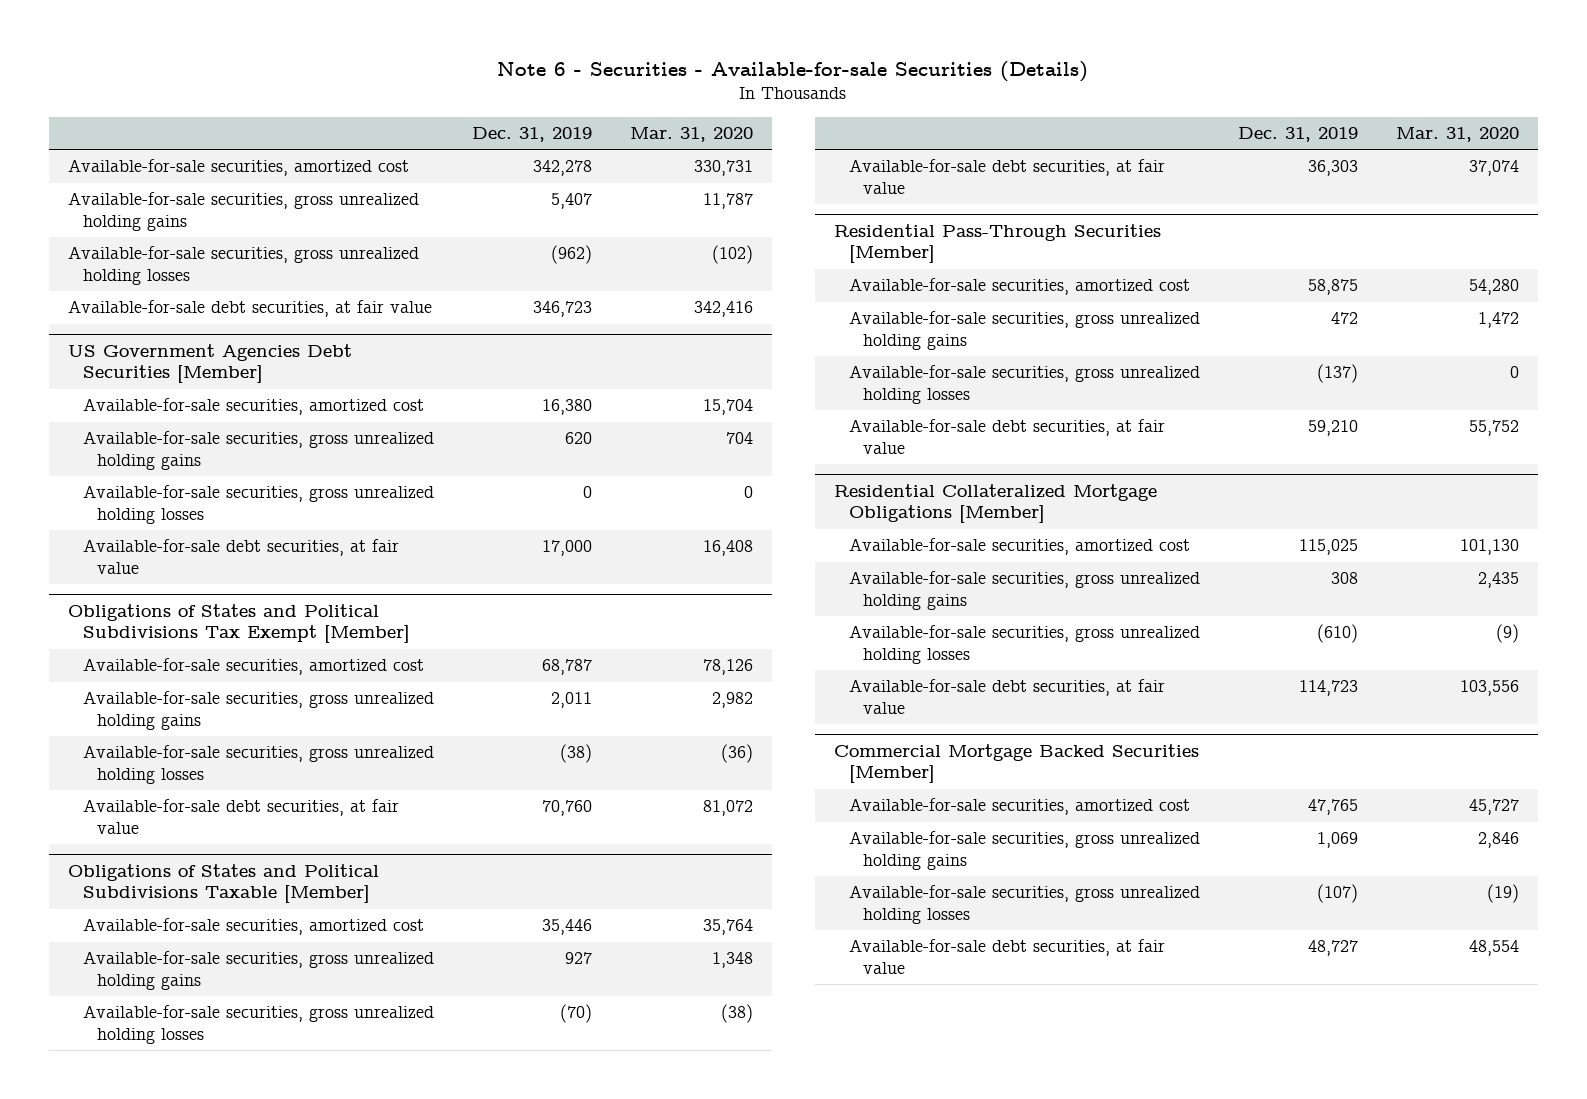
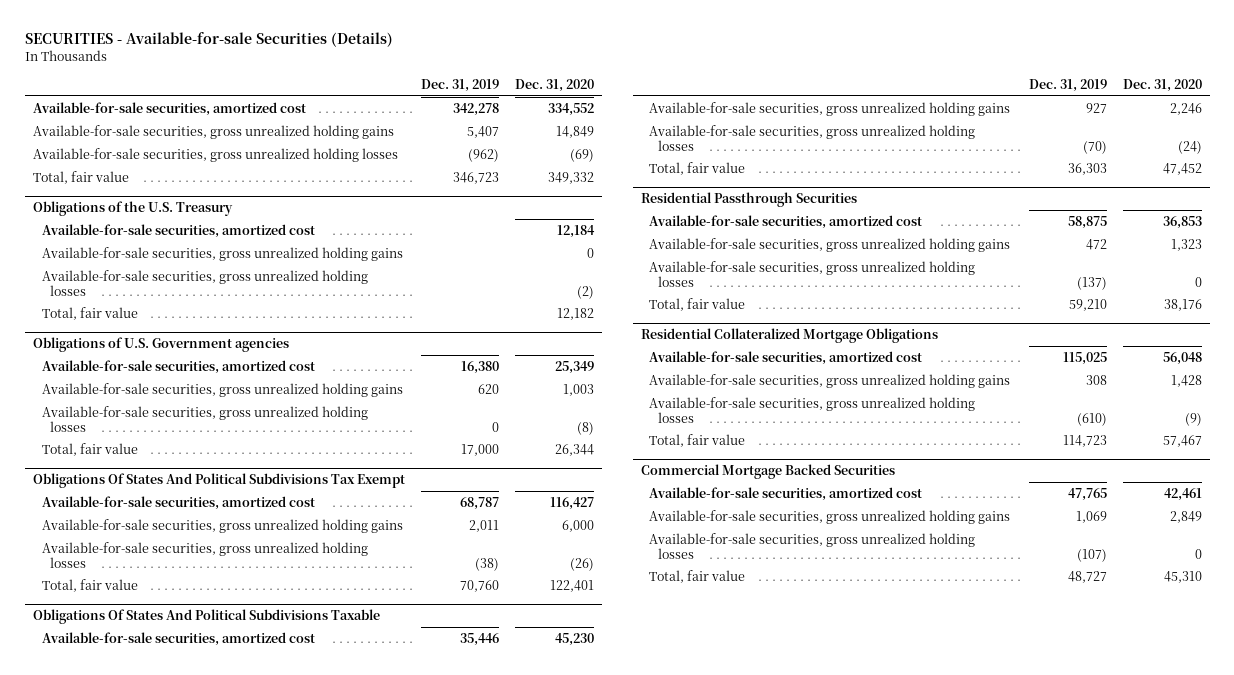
- Note 6 - Securities - Available-for-sale Securities (Details)
+ SECURITIES - Available-for-sale Securities (Details)
- | Dec. 31, 2019 | Mar. 31, 2020
+ | Dec. 31, 2019 | Dec. 31, 2020
- Available-for-sale debt securities, at fair value | 346,723 | 342,416
- US Government Agencies Debt Securities [Member]
+ Total, fair value | 346,723 | 349,332
+ Obligations of the U.S. Treasury
+ Available-for-sale securities, amortized cost | | 12,184
+ Available-for-sale securities, gross unrealized holding gains | | 0
+ Available-for-sale securities, gross unrealized holding losses | | (2)
+ Total, fair value | | 12,182
+ Obligations of U.S. Government agencies
- Available-for-sale debt securities, at fair value | 17,000 | 16,408
- Obligations of States and Political Subdivisions Tax Exempt [Member]
+ Total, fair value | 17,000 | 26,344
+ Obligations Of States And Political Subdivisions Tax Exempt
- Available-for-sale debt securities, at fair value | 70,760 | 81,072
- Obligations of States and Political Subdivisions Taxable [Member]
+ Total, fair value | 70,760 | 122,401
+ Obligations Of States And Political Subdivisions Taxable
- Available-for-sale debt securities, at fair value | 36,303 | 37,074
- Residential Pass-Through Securities [Member]
+ Total, fair value | 36,303 | 47,452
+ Residential Passthrough Securities
- Available-for-sale debt securities, at fair value | 59,210 | 55,752
- Residential Collateralized Mortgage Obligations [Member]
+ Total, fair value | 59,210 | 38,176
+ Residential Collateralized Mortgage Obligations
- Available-for-sale debt securities, at fair value | 114,723 | 103,556
- Commercial Mortgage Backed Securities [Member]
+ Total, fair value | 114,723 | 57,467
+ Commercial Mortgage Backed Securities
- Available-for-sale debt securities, at fair value | 48,727 | 48,554
+ Total, fair value | 48,727 | 45,310

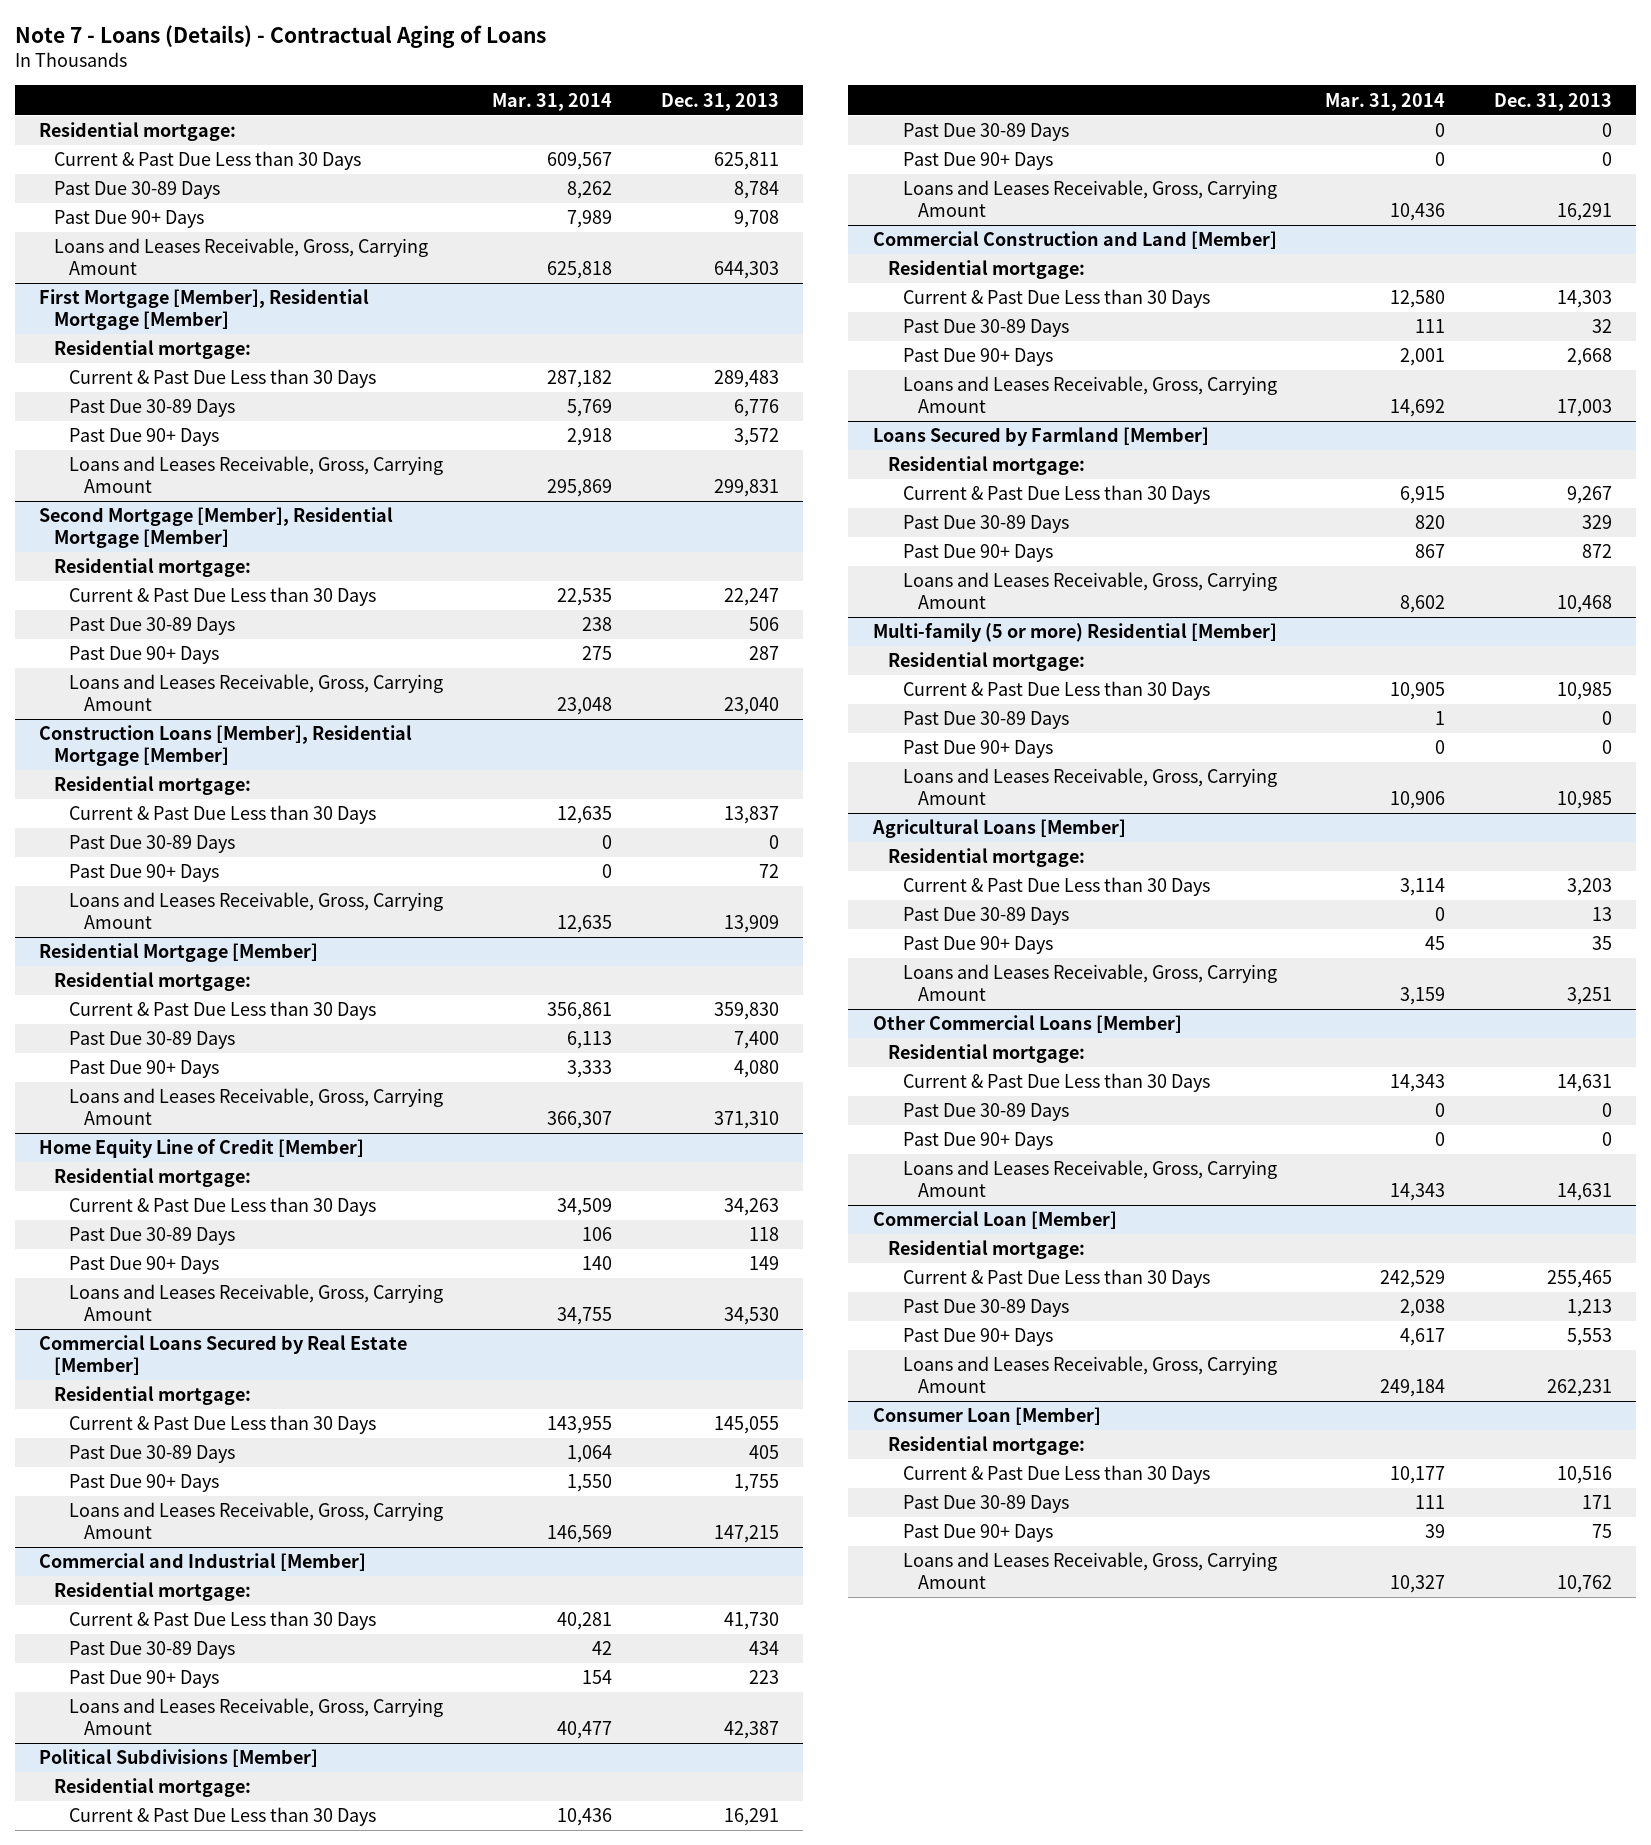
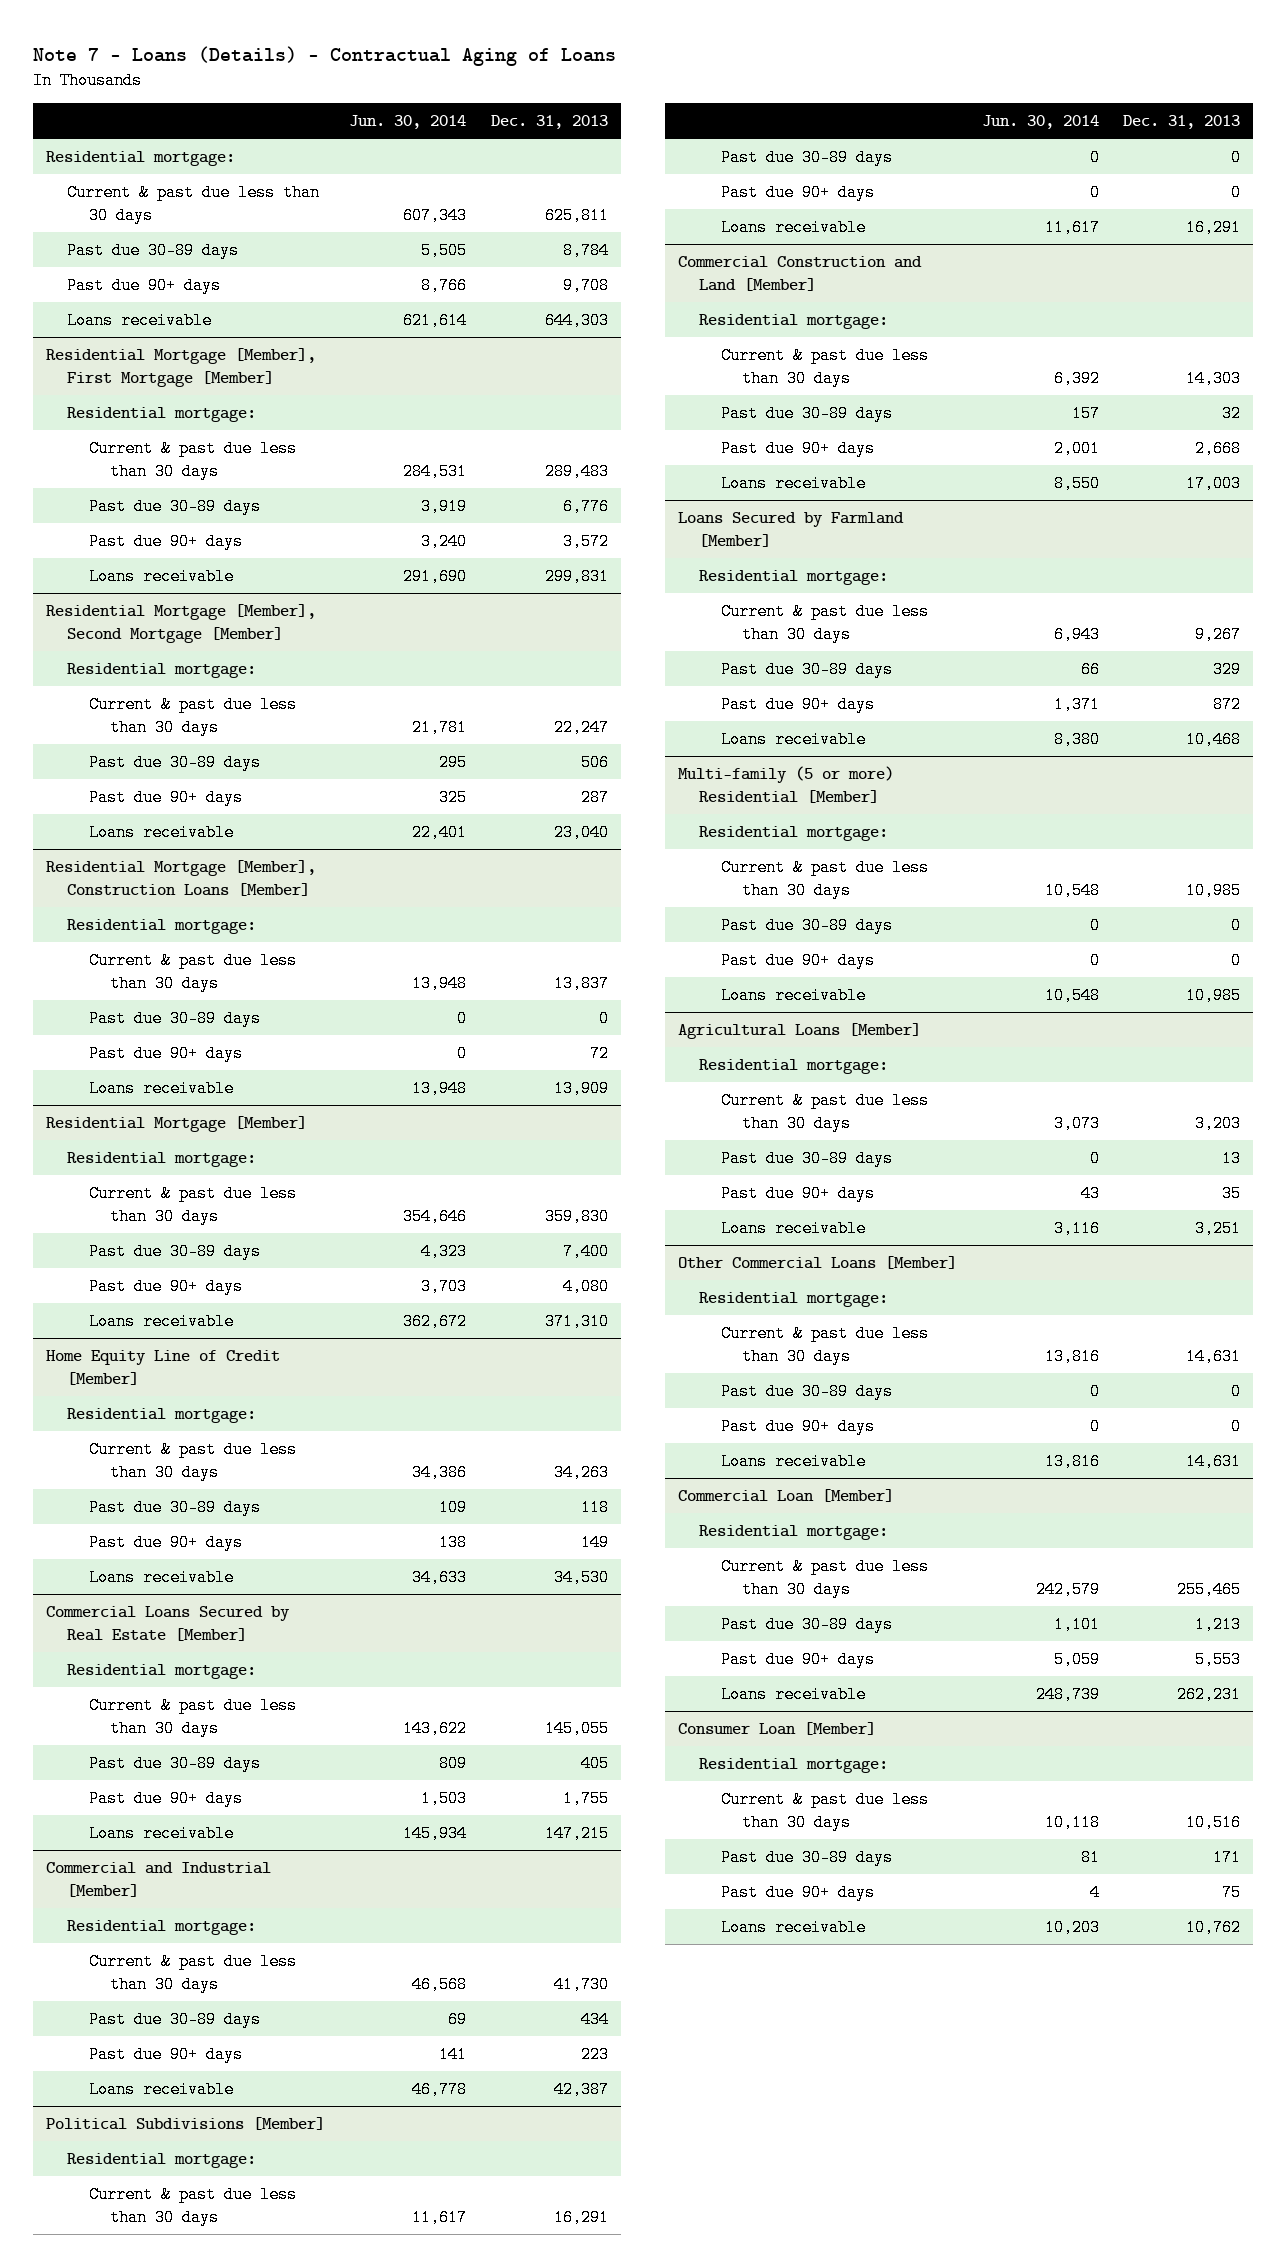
- | Mar. 31, 2014 | Dec. 31, 2013
+ | Jun. 30, 2014 | Dec. 31, 2013
- Current & Past Due Less than 30 Days | 609,567 | 625,811
- Past Due 30-89 Days | 8,262 | 8,784
- Past Due 90+ Days | 7,989 | 9,708
- Loans and Leases Receivable, Gross, Carrying Amount | 625,818 | 644,303
- First Mortgage [Member], Residential Mortgage [Member]
+ Current & past due less than 30 days | 607,343 | 625,811
+ Past due 30-89 days | 5,505 | 8,784
+ Past due 90+ days | 8,766 | 9,708
+ Loans receivable | 621,614 | 644,303
+ Residential Mortgage [Member], First Mortgage [Member]
- Current & Past Due Less than 30 Days | 287,182 | 289,483
- Past Due 30-89 Days | 5,769 | 6,776
- Past Due 90+ Days | 2,918 | 3,572
- Loans and Leases Receivable, Gross, Carrying Amount | 295,869 | 299,831
- Second Mortgage [Member], Residential Mortgage [Member]
+ Current & past due less than 30 days | 284,531 | 289,483
+ Past due 30-89 days | 3,919 | 6,776
+ Past due 90+ days | 3,240 | 3,572
+ Loans receivable | 291,690 | 299,831
+ Residential Mortgage [Member], Second Mortgage [Member]
- Current & Past Due Less than 30 Days | 22,535 | 22,247
- Past Due 30-89 Days | 238 | 506
- Past Due 90+ Days | 275 | 287
- Loans and Leases Receivable, Gross, Carrying Amount | 23,048 | 23,040
- Construction Loans [Member], Residential Mortgage [Member]
+ Current & past due less than 30 days | 21,781 | 22,247
+ Past due 30-89 days | 295 | 506
+ Past due 90+ days | 325 | 287
+ Loans receivable | 22,401 | 23,040
+ Residential Mortgage [Member], Construction Loans [Member]
- Current & Past Due Less than 30 Days | 12,635 | 13,837
- Past Due 30-89 Days | 0 | 0
- Past Due 90+ Days | 0 | 72
- Loans and Leases Receivable, Gross, Carrying Amount | 12,635 | 13,909
+ Current & past due less than 30 days | 13,948 | 13,837
+ Past due 30-89 days | 0 | 0
+ Past due 90+ days | 0 | 72
+ Loans receivable | 13,948 | 13,909
@ Residential Mortgage [Member]
- Current & Past Due Less than 30 Days | 356,861 | 359,830
- Past Due 30-89 Days | 6,113 | 7,400
- Past Due 90+ Days | 3,333 | 4,080
- Loans and Leases Receivable, Gross, Carrying Amount | 366,307 | 371,310
+ Current & past due less than 30 days | 354,646 | 359,830
+ Past due 30-89 days | 4,323 | 7,400
+ Past due 90+ days | 3,703 | 4,080
+ Loans receivable | 362,672 | 371,310
@ Home Equity Line of Credit [Member]
- Current & Past Due Less than 30 Days | 34,509 | 34,263
- Past Due 30-89 Days | 106 | 118
- Past Due 90+ Days | 140 | 149
- Loans and Leases Receivable, Gross, Carrying Amount | 34,755 | 34,530
+ Current & past due less than 30 days | 34,386 | 34,263
+ Past due 30-89 days | 109 | 118
+ Past due 90+ days | 138 | 149
+ Loans receivable | 34,633 | 34,530
@ Commercial Loans Secured by Real Estate [Member]
- Current & Past Due Less than 30 Days | 143,955 | 145,055
- Past Due 30-89 Days | 1,064 | 405
- Past Due 90+ Days | 1,550 | 1,755
- Loans and Leases Receivable, Gross, Carrying Amount | 146,569 | 147,215
+ Current & past due less than 30 days | 143,622 | 145,055
+ Past due 30-89 days | 809 | 405
+ Past due 90+ days | 1,503 | 1,755
+ Loans receivable | 145,934 | 147,215
@ Commercial and Industrial [Member]
- Current & Past Due Less than 30 Days | 40,281 | 41,730
- Past Due 30-89 Days | 42 | 434
- Past Due 90+ Days | 154 | 223
- Loans and Leases Receivable, Gross, Carrying Amount | 40,477 | 42,387
+ Current & past due less than 30 days | 46,568 | 41,730
+ Past due 30-89 days | 69 | 434
+ Past due 90+ days | 141 | 223
+ Loans receivable | 46,778 | 42,387
@ Political Subdivisions [Member]
- Current & Past Due Less than 30 Days | 10,436 | 16,291
- Past Due 30-89 Days | 0 | 0
- Past Due 90+ Days | 0 | 0
- Loans and Leases Receivable, Gross, Carrying Amount | 10,436 | 16,291
+ Current & past due less than 30 days | 11,617 | 16,291
+ Past due 30-89 days | 0 | 0
+ Past due 90+ days | 0 | 0
+ Loans receivable | 11,617 | 16,291
@ Commercial Construction and Land [Member]
- Current & Past Due Less than 30 Days | 12,580 | 14,303
- Past Due 30-89 Days | 111 | 32
- Past Due 90+ Days | 2,001 | 2,668
- Loans and Leases Receivable, Gross, Carrying Amount | 14,692 | 17,003
+ Current & past due less than 30 days | 6,392 | 14,303
+ Past due 30-89 days | 157 | 32
+ Past due 90+ days | 2,001 | 2,668
+ Loans receivable | 8,550 | 17,003
@ Loans Secured by Farmland [Member]
- Current & Past Due Less than 30 Days | 6,915 | 9,267
- Past Due 30-89 Days | 820 | 329
- Past Due 90+ Days | 867 | 872
- Loans and Leases Receivable, Gross, Carrying Amount | 8,602 | 10,468
+ Current & past due less than 30 days | 6,943 | 9,267
+ Past due 30-89 days | 66 | 329
+ Past due 90+ days | 1,371 | 872
+ Loans receivable | 8,380 | 10,468
@ Multi-family (5 or more) Residential [Member]
- Current & Past Due Less than 30 Days | 10,905 | 10,985
- Past Due 30-89 Days | 1 | 0
- Past Due 90+ Days | 0 | 0
- Loans and Leases Receivable, Gross, Carrying Amount | 10,906 | 10,985
+ Current & past due less than 30 days | 10,548 | 10,985
+ Past due 30-89 days | 0 | 0
+ Past due 90+ days | 0 | 0
+ Loans receivable | 10,548 | 10,985
@ Agricultural Loans [Member]
- Current & Past Due Less than 30 Days | 3,114 | 3,203
- Past Due 30-89 Days | 0 | 13
- Past Due 90+ Days | 45 | 35
- Loans and Leases Receivable, Gross, Carrying Amount | 3,159 | 3,251
+ Current & past due less than 30 days | 3,073 | 3,203
+ Past due 30-89 days | 0 | 13
+ Past due 90+ days | 43 | 35
+ Loans receivable | 3,116 | 3,251
@ Other Commercial Loans [Member]
- Current & Past Due Less than 30 Days | 14,343 | 14,631
- Past Due 30-89 Days | 0 | 0
- Past Due 90+ Days | 0 | 0
- Loans and Leases Receivable, Gross, Carrying Amount | 14,343 | 14,631
+ Current & past due less than 30 days | 13,816 | 14,631
+ Past due 30-89 days | 0 | 0
+ Past due 90+ days | 0 | 0
+ Loans receivable | 13,816 | 14,631
@ Commercial Loan [Member]
- Current & Past Due Less than 30 Days | 242,529 | 255,465
- Past Due 30-89 Days | 2,038 | 1,213
- Past Due 90+ Days | 4,617 | 5,553
- Loans and Leases Receivable, Gross, Carrying Amount | 249,184 | 262,231
+ Current & past due less than 30 days | 242,579 | 255,465
+ Past due 30-89 days | 1,101 | 1,213
+ Past due 90+ days | 5,059 | 5,553
+ Loans receivable | 248,739 | 262,231
@ Consumer Loan [Member]
- Current & Past Due Less than 30 Days | 10,177 | 10,516
- Past Due 30-89 Days | 111 | 171
- Past Due 90+ Days | 39 | 75
- Loans and Leases Receivable, Gross, Carrying Amount | 10,327 | 10,762
+ Current & past due less than 30 days | 10,118 | 10,516
+ Past due 30-89 days | 81 | 171
+ Past due 90+ days | 4 | 75
+ Loans receivable | 10,203 | 10,762

